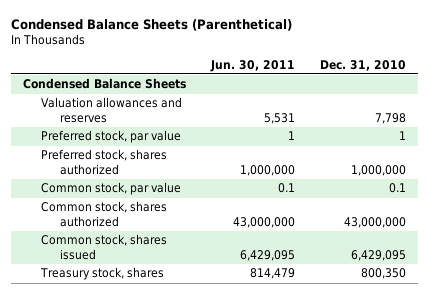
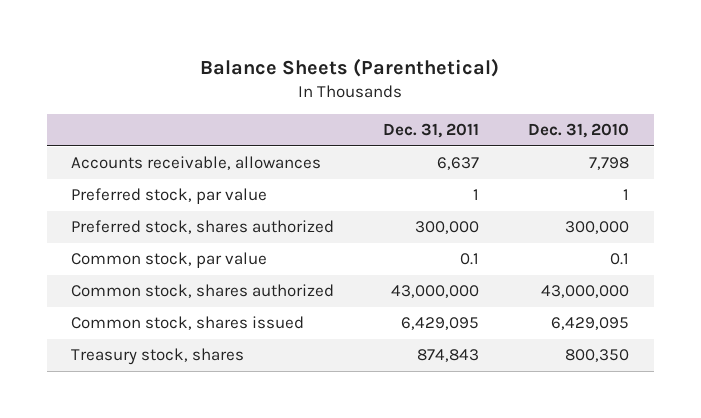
- Condensed Balance Sheets (Parenthetical)
+ Balance Sheets (Parenthetical)
- | Jun. 30, 2011 | Dec. 31, 2010
+ | Dec. 31, 2011 | Dec. 31, 2010
- Condensed Balance Sheets
- Valuation allowances and reserves | 5,531 | 7,798
+ Accounts receivable, allowances | 6,637 | 7,798
- Preferred stock, shares authorized | 1,000,000 | 1,000,000
+ Preferred stock, shares authorized | 300,000 | 300,000

